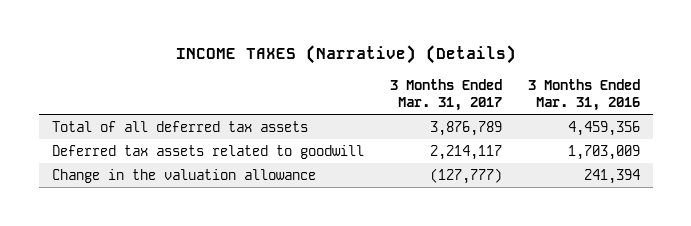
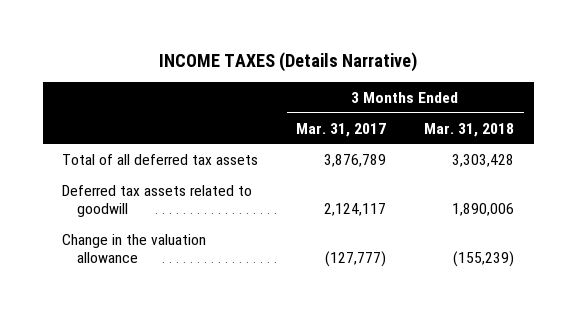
- INCOME TAXES (Narrative) (Details)
+ INCOME TAXES (Details Narrative)
- | 3 Months Ended Mar. 31, 2017 | 3 Months Ended Mar. 31, 2016
+ | 3 Months Ended Mar. 31, 2017 | 3 Months Ended Mar. 31, 2018
- Deferred tax assets related to goodwill | 2,214,117 | 1,703,009
+ Deferred tax assets related to goodwill | 2,124,117 | 1,890,006

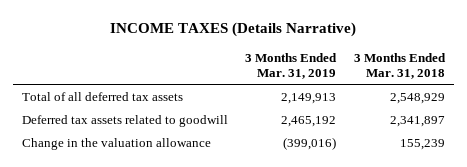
- | 3 Months Ended Mar. 31, 2017 | 3 Months Ended Mar. 31, 2018
+ | 3 Months Ended Mar. 31, 2019 | 3 Months Ended Mar. 31, 2018
- Total of all deferred tax assets | 3,876,789 | 3,303,428
- Deferred tax assets related to goodwill | 2,124,117 | 1,890,006
- Change in the valuation allowance | (127,777) | (155,239)
+ Total of all deferred tax assets | 2,149,913 | 2,548,929
+ Deferred tax assets related to goodwill | 2,465,192 | 2,341,897
+ Change in the valuation allowance | (399,016) | 155,239

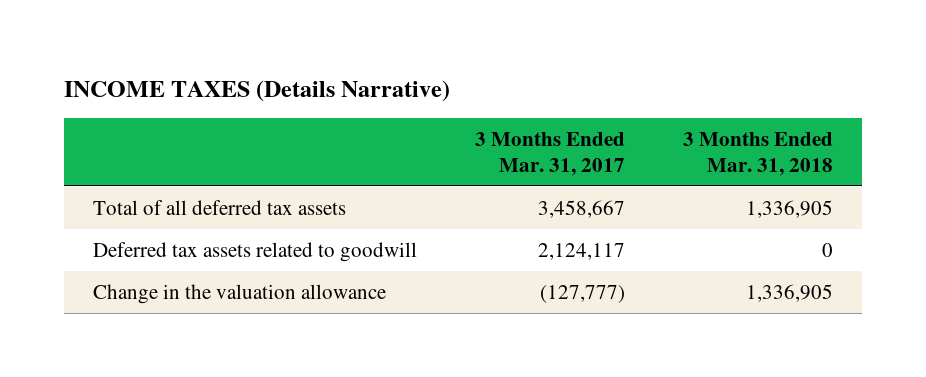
- | 3 Months Ended Mar. 31, 2019 | 3 Months Ended Mar. 31, 2018
+ | 3 Months Ended Mar. 31, 2017 | 3 Months Ended Mar. 31, 2018
- Total of all deferred tax assets | 2,149,913 | 2,548,929
- Deferred tax assets related to goodwill | 2,465,192 | 2,341,897
- Change in the valuation allowance | (399,016) | 155,239
+ Total of all deferred tax assets | 3,458,667 | 1,336,905
+ Deferred tax assets related to goodwill | 2,124,117 | 0
+ Change in the valuation allowance | (127,777) | 1,336,905

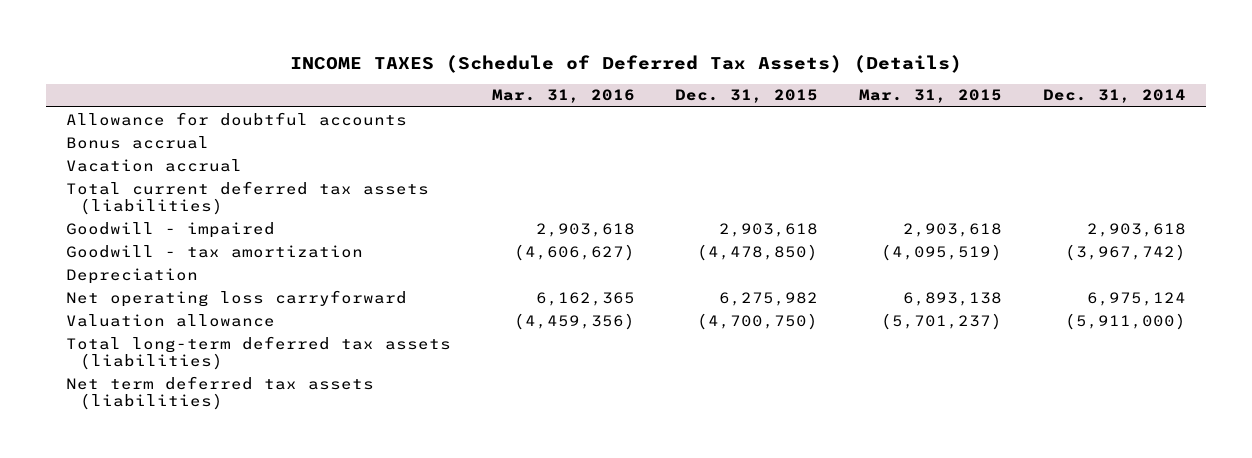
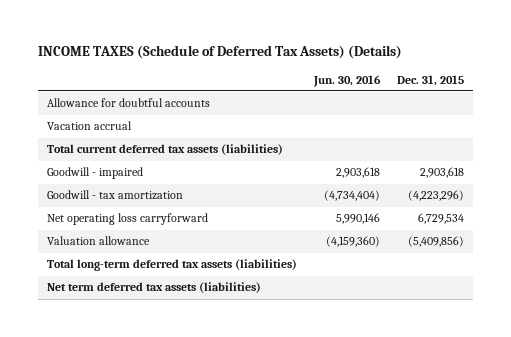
- | Mar. 31, 2016 | Dec. 31, 2015 | Mar. 31, 2015 | Dec. 31, 2014
+ | Jun. 30, 2016 | Dec. 31, 2015
- Bonus accrual
- Goodwill - tax amortization | (4,606,627) | (4,478,850) | (4,095,519) | (3,967,742)
- Depreciation
- Net operating loss carryforward | 6,162,365 | 6,275,982 | 6,893,138 | 6,975,124
- Valuation allowance | (4,459,356) | (4,700,750) | (5,701,237) | (5,911,000)
+ Goodwill - tax amortization | (4,734,404) | (4,223,296)
+ Net operating loss carryforward | 5,990,146 | 6,729,534
+ Valuation allowance | (4,159,360) | (5,409,856)

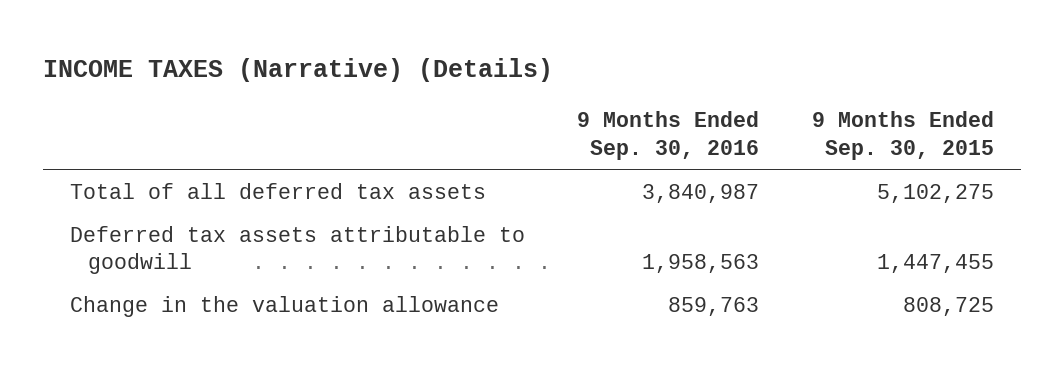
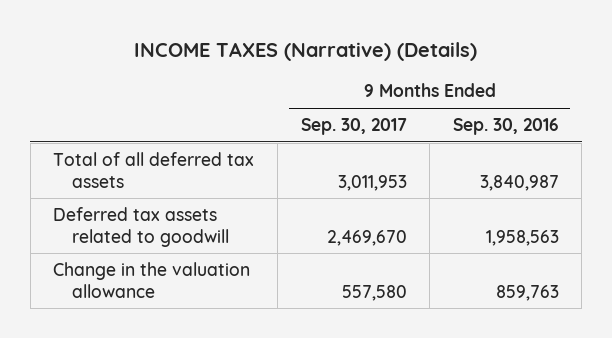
- | 9 Months Ended Sep. 30, 2016 | 9 Months Ended Sep. 30, 2015
+ | 9 Months Ended Sep. 30, 2017 | 9 Months Ended Sep. 30, 2016
- Deferred tax assets attributable to goodwill | 1,958,563 | 1,447,455
+ Deferred tax assets related to goodwill | 2,469,670 | 1,958,563

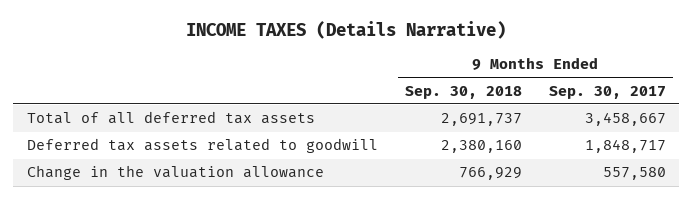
- INCOME TAXES (Narrative) (Details)
+ INCOME TAXES (Details Narrative)
- | 9 Months Ended Sep. 30, 2017 | 9 Months Ended Sep. 30, 2016
+ | 9 Months Ended Sep. 30, 2018 | 9 Months Ended Sep. 30, 2017
- Total of all deferred tax assets | 3,011,953 | 3,840,987
- Deferred tax assets related to goodwill | 2,469,670 | 1,958,563
+ Total of all deferred tax assets | 2,691,737 | 3,458,667
+ Deferred tax assets related to goodwill | 2,380,160 | 1,848,717

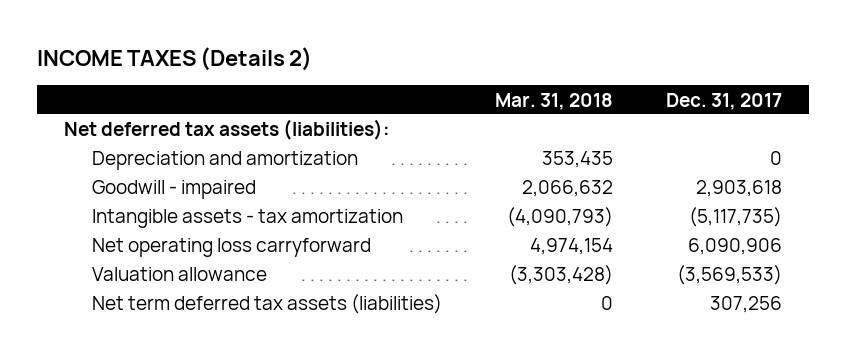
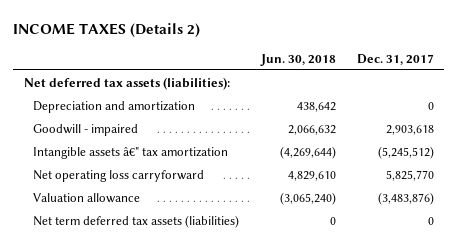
- | Mar. 31, 2018 | Dec. 31, 2017
+ | Jun. 30, 2018 | Dec. 31, 2017
- Intangible assets - tax amortization | (4,090,793) | (5,117,735)
- Net operating loss carryforward | 4,974,154 | 6,090,906
- Valuation allowance | (3,303,428) | (3,569,533)
- Net term deferred tax assets (liabilities) | 0 | 307,256
+ Intangible assets â€" tax amortization | (4,269,644) | (5,245,512)
+ Net operating loss carryforward | 4,829,610 | 5,825,770
+ Valuation allowance | (3,065,240) | (3,483,876)
+ Net term deferred tax assets (liabilities) | 0 | 0

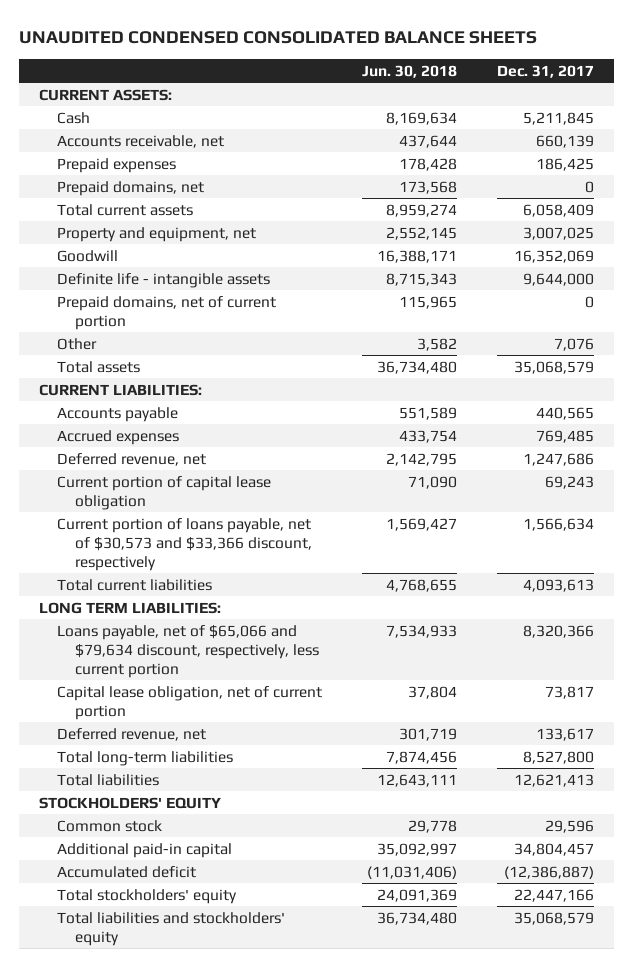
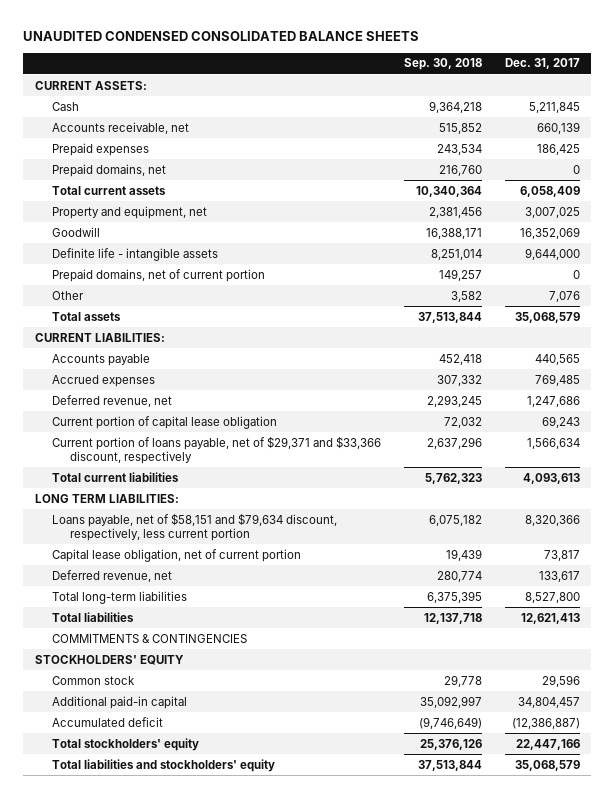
- | Jun. 30, 2018 | Dec. 31, 2017
+ | Sep. 30, 2018 | Dec. 31, 2017
- Current portion of loans payable, net of $30,573 and $33,366 discount, respectively | 1,569,427 | 1,566,634
+ Current portion of loans payable, net of $29,371 and $33,366 discount, respectively | 2,637,296 | 1,566,634
- Loans payable, net of $65,066 and $79,634 discount, respectively, less current portion | 7,534,933 | 8,320,366
+ Loans payable, net of $58,151 and $79,634 discount, respectively, less current portion | 6,075,182 | 8,320,366
+ COMMITMENTS & CONTINGENCIES

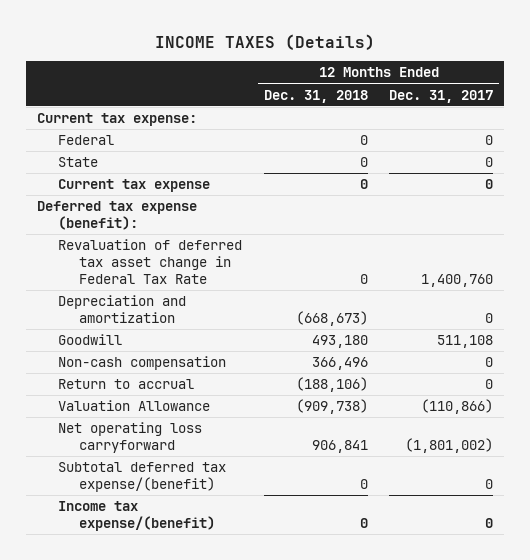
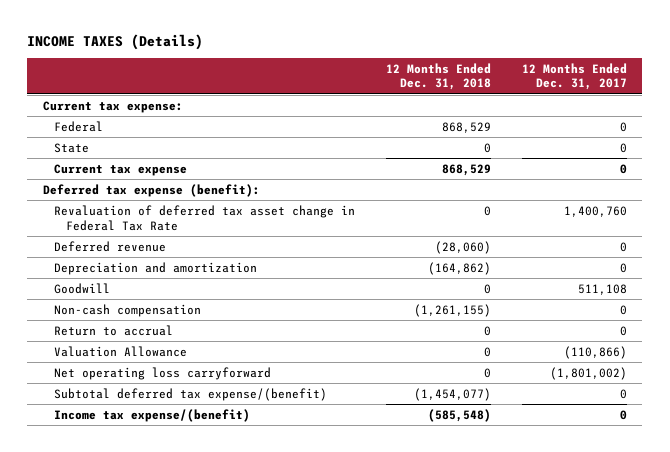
- Federal | 0 | 0
+ Federal | 868,529 | 0
- Current tax expense | 0 | 0
+ Current tax expense | 868,529 | 0
- Depreciation and amortization | (668,673) | 0
- Goodwill | 493,180 | 511,108
- Non-cash compensation | 366,496 | 0
- Return to accrual | (188,106) | 0
- Valuation Allowance | (909,738) | (110,866)
- Net operating loss carryforward | 906,841 | (1,801,002)
- Subtotal deferred tax expense/(benefit) | 0 | 0
- Income tax expense/(benefit) | 0 | 0
+ Deferred revenue | (28,060) | 0
+ Depreciation and amortization | (164,862) | 0
+ Goodwill | 0 | 511,108
+ Non-cash compensation | (1,261,155) | 0
+ Return to accrual | 0 | 0
+ Valuation Allowance | 0 | (110,866)
+ Net operating loss carryforward | 0 | (1,801,002)
+ Subtotal deferred tax expense/(benefit) | (1,454,077) | 0
+ Income tax expense/(benefit) | (585,548) | 0

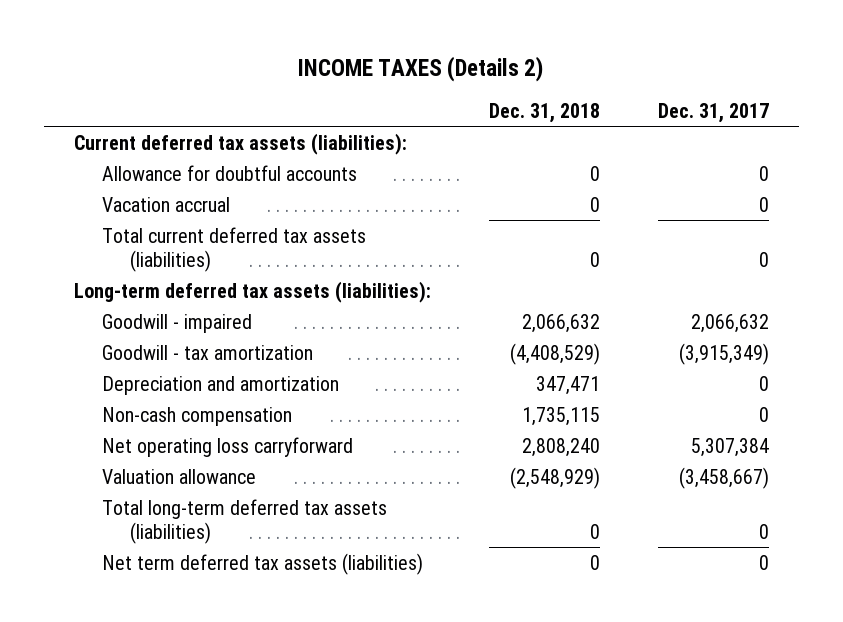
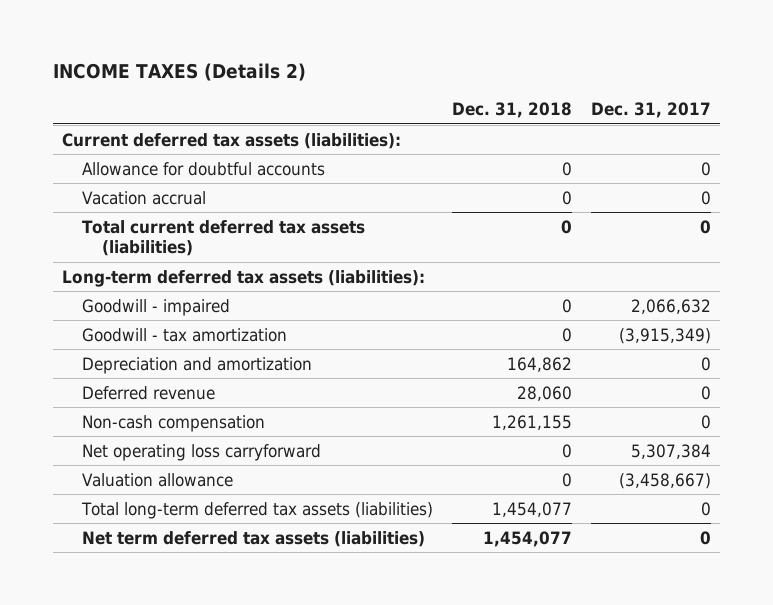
- Goodwill - impaired | 2,066,632 | 2,066,632
- Goodwill - tax amortization | (4,408,529) | (3,915,349)
- Depreciation and amortization | 347,471 | 0
- Non-cash compensation | 1,735,115 | 0
- Net operating loss carryforward | 2,808,240 | 5,307,384
- Valuation allowance | (2,548,929) | (3,458,667)
- Total long-term deferred tax assets (liabilities) | 0 | 0
- Net term deferred tax assets (liabilities) | 0 | 0
+ Goodwill - impaired | 0 | 2,066,632
+ Goodwill - tax amortization | 0 | (3,915,349)
+ Depreciation and amortization | 164,862 | 0
+ Deferred revenue | 28,060 | 0
+ Non-cash compensation | 1,261,155 | 0
+ Net operating loss carryforward | 0 | 5,307,384
+ Valuation allowance | 0 | (3,458,667)
+ Total long-term deferred tax assets (liabilities) | 1,454,077 | 0
+ Net term deferred tax assets (liabilities) | 1,454,077 | 0

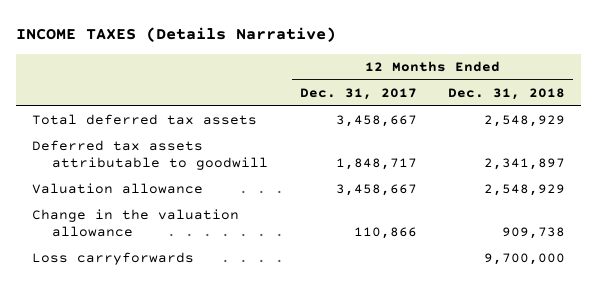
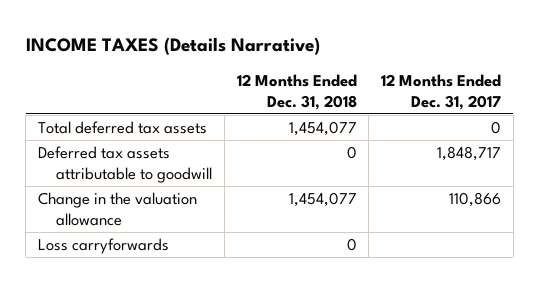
- | 12 Months Ended Dec. 31, 2017 | 12 Months Ended Dec. 31, 2018
+ | 12 Months Ended Dec. 31, 2018 | 12 Months Ended Dec. 31, 2017
- Total deferred tax assets | 3,458,667 | 2,548,929
- Deferred tax assets attributable to goodwill | 1,848,717 | 2,341,897
- Valuation allowance | 3,458,667 | 2,548,929
- Change in the valuation allowance | 110,866 | 909,738
- Loss carryforwards | | 9,700,000
+ Total deferred tax assets | 1,454,077 | 0
+ Deferred tax assets attributable to goodwill | 0 | 1,848,717
+ Change in the valuation allowance | 1,454,077 | 110,866
+ Loss carryforwards | 0 |

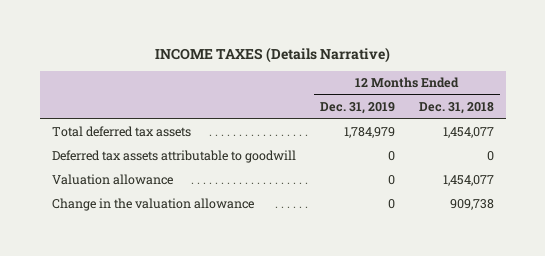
- | 12 Months Ended Dec. 31, 2018 | 12 Months Ended Dec. 31, 2017
+ | 12 Months Ended Dec. 31, 2019 | 12 Months Ended Dec. 31, 2018
- Change in the valuation allowance | 1,454,077 | 110,866
- Loss carryforwards | 0 |
+ Valuation allowance | 0 | 1,454,077
+ Change in the valuation allowance | 0 | 909,738

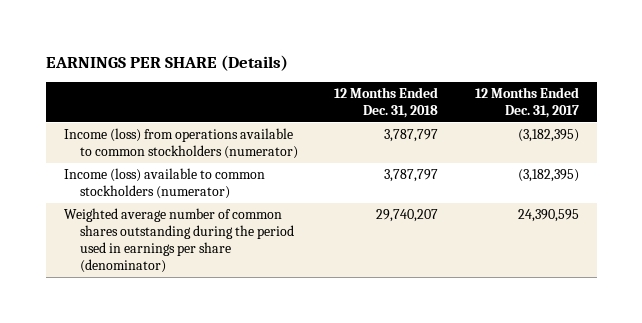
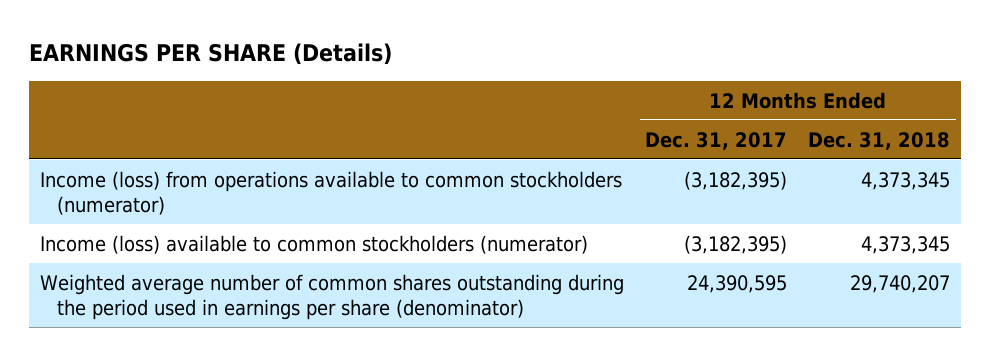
- | 12 Months Ended Dec. 31, 2018 | 12 Months Ended Dec. 31, 2017
+ | 12 Months Ended Dec. 31, 2017 | 12 Months Ended Dec. 31, 2018
- Income (loss) from operations available to common stockholders (numerator) | 3,787,797 | (3,182,395)
- Income (loss) available to common stockholders (numerator) | 3,787,797 | (3,182,395)
+ Income (loss) from operations available to common stockholders (numerator) | (3,182,395) | 4,373,345
+ Income (loss) available to common stockholders (numerator) | (3,182,395) | 4,373,345

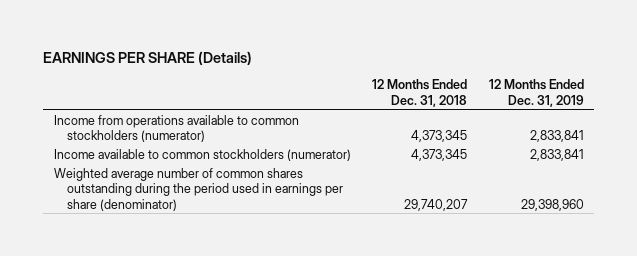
- | 12 Months Ended Dec. 31, 2017 | 12 Months Ended Dec. 31, 2018
+ | 12 Months Ended Dec. 31, 2018 | 12 Months Ended Dec. 31, 2019
- Income (loss) from operations available to common stockholders (numerator) | (3,182,395) | 4,373,345
- Income (loss) available to common stockholders (numerator) | (3,182,395) | 4,373,345
+ Income from operations available to common stockholders (numerator) | 4,373,345 | 2,833,841
+ Income available to common stockholders (numerator) | 4,373,345 | 2,833,841

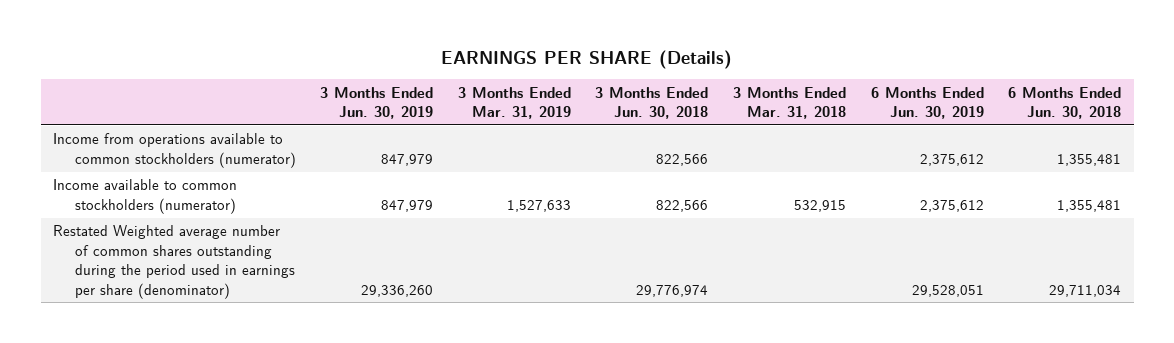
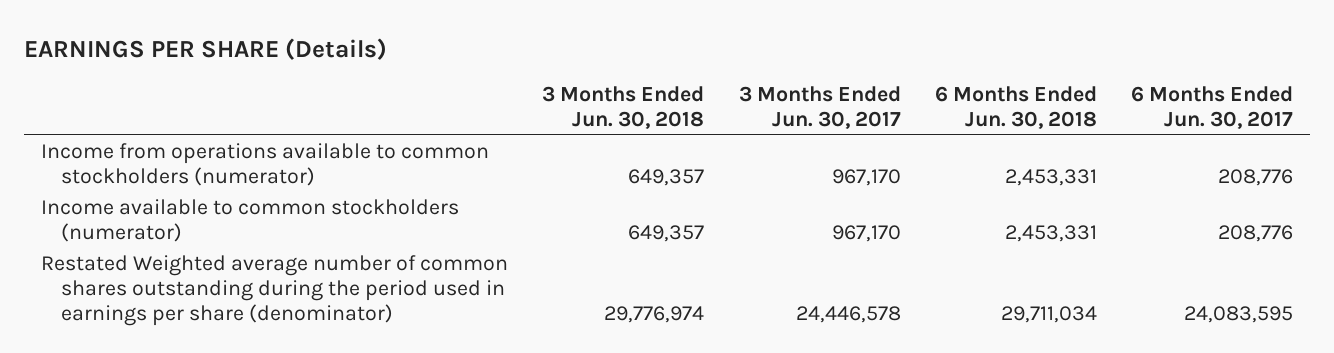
- | 3 Months Ended Jun. 30, 2019 | 3 Months Ended Mar. 31, 2019 | 3 Months Ended Jun. 30, 2018 | 3 Months Ended Mar. 31, 2018 | 6 Months Ended Jun. 30, 2019 | 6 Months Ended Jun. 30, 2018
+ | 3 Months Ended Jun. 30, 2018 | 3 Months Ended Jun. 30, 2017 | 6 Months Ended Jun. 30, 2018 | 6 Months Ended Jun. 30, 2017
- Income from operations available to common stockholders (numerator) | 847,979 | | 822,566 | | 2,375,612 | 1,355,481
- Income available to common stockholders (numerator) | 847,979 | 1,527,633 | 822,566 | 532,915 | 2,375,612 | 1,355,481
+ Income from operations available to common stockholders (numerator) | 649,357 | 967,170 | 2,453,331 | 208,776
+ Income available to common stockholders (numerator) | 649,357 | 967,170 | 2,453,331 | 208,776

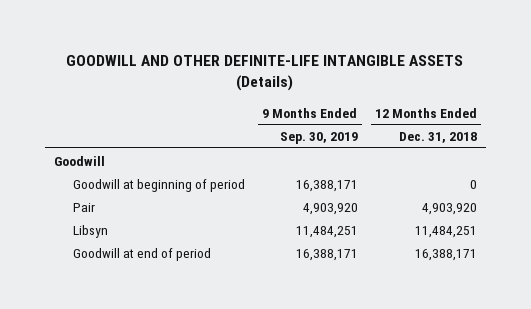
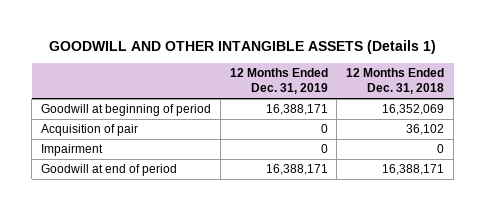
- GOODWILL AND OTHER DEFINITE-LIFE INTANGIBLE ASSETS (Details)
+ GOODWILL AND OTHER INTANGIBLE ASSETS (Details 1)
- | 9 Months Ended Sep. 30, 2019 | 12 Months Ended Dec. 31, 2018
+ | 12 Months Ended Dec. 31, 2019 | 12 Months Ended Dec. 31, 2018
- Goodwill
- Goodwill at beginning of period | 16,388,171 | 0
- Pair | 4,903,920 | 4,903,920
- Libsyn | 11,484,251 | 11,484,251
+ Goodwill at beginning of period | 16,388,171 | 16,352,069
+ Acquisition of pair | 0 | 36,102
+ Impairment | 0 | 0

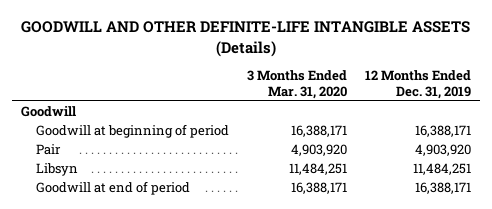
- GOODWILL AND OTHER INTANGIBLE ASSETS (Details 1)
+ GOODWILL AND OTHER DEFINITE-LIFE INTANGIBLE ASSETS (Details)
- | 12 Months Ended Dec. 31, 2019 | 12 Months Ended Dec. 31, 2018
+ | 3 Months Ended Mar. 31, 2020 | 12 Months Ended Dec. 31, 2019
+ Goodwill
- Acquisition of pair | 0 | 36,102
- Impairment | 0 | 0
+ Pair | 4,903,920 | 4,903,920
+ Libsyn | 11,484,251 | 11,484,251

